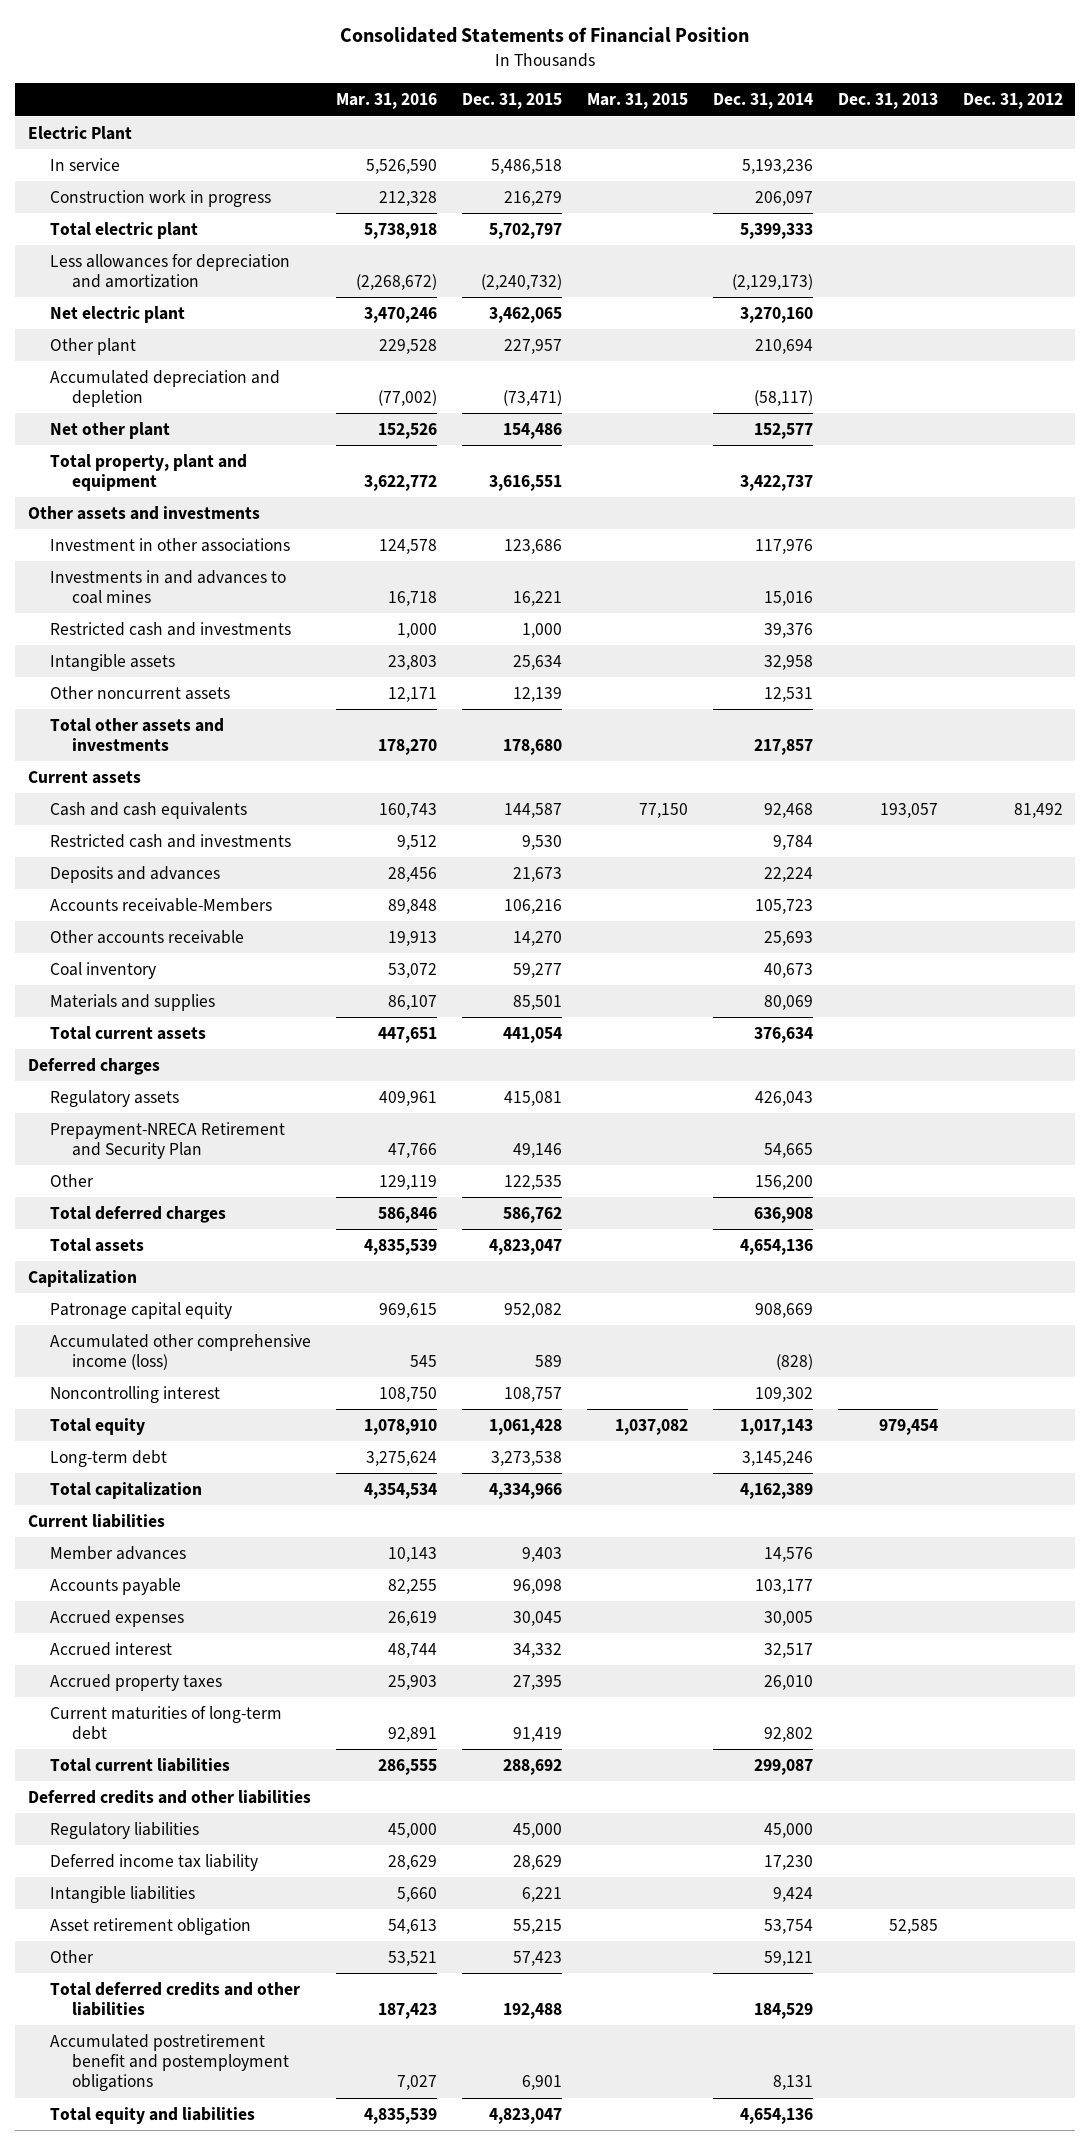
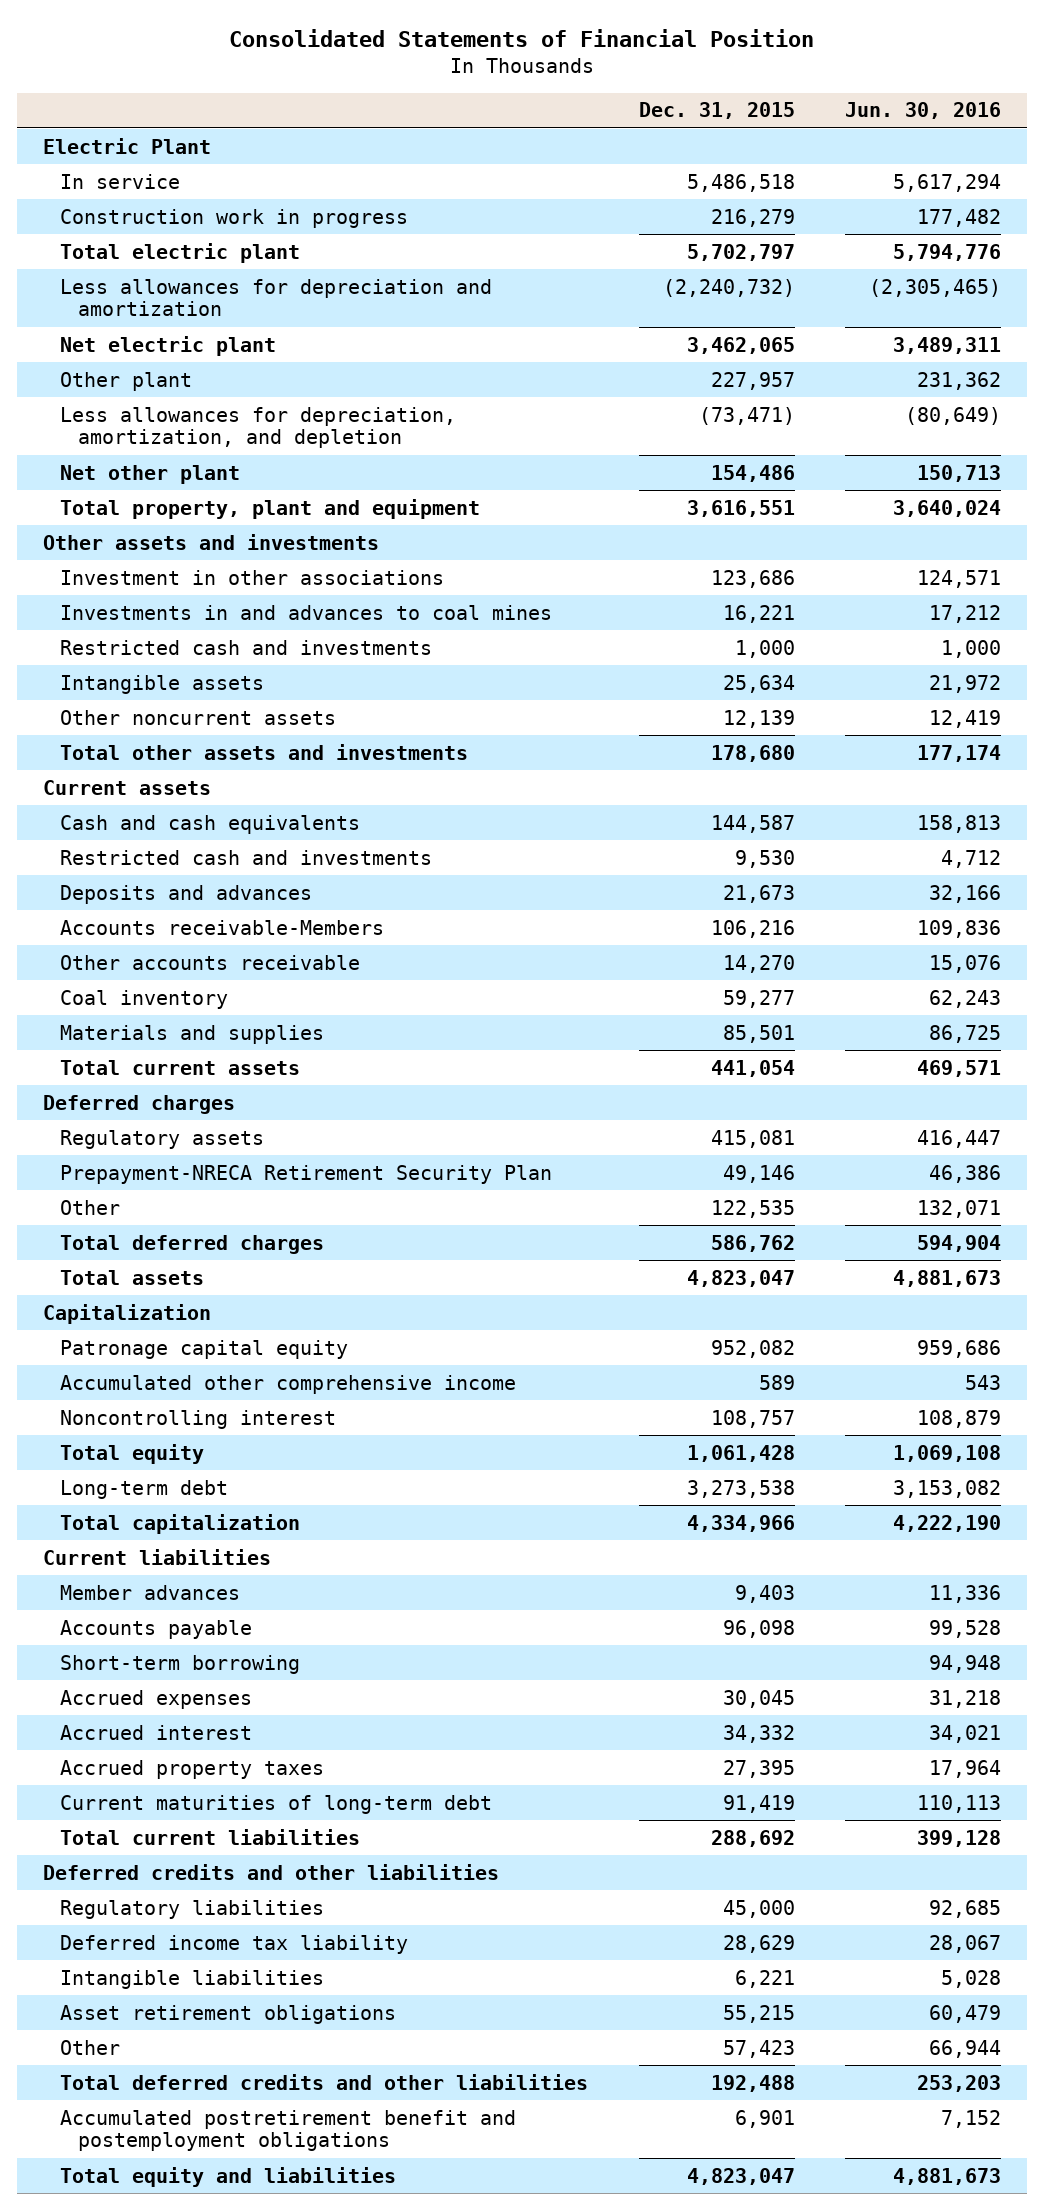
- | Mar. 31, 2016 | Dec. 31, 2015 | Mar. 31, 2015 | Dec. 31, 2014 | Dec. 31, 2013 | Dec. 31, 2012
+ | Dec. 31, 2015 | Jun. 30, 2016
- Accumulated depreciation and depletion | (77,002) | (73,471) | | (58,117) | |
+ Less allowances for depreciation, amortization, and depletion | (73,471) | (80,649)
- Prepayment-NRECA Retirement and Security Plan | 47,766 | 49,146 | | 54,665 | |
+ Prepayment-NRECA Retirement Security Plan | 49,146 | 46,386
- Accumulated other comprehensive income (loss) | 545 | 589 | | (828) | |
+ Accumulated other comprehensive income | 589 | 543
+ Short-term borrowing | | 94,948
- Asset retirement obligation | 54,613 | 55,215 | | 53,754 | 52,585 |
+ Asset retirement obligations | 55,215 | 60,479

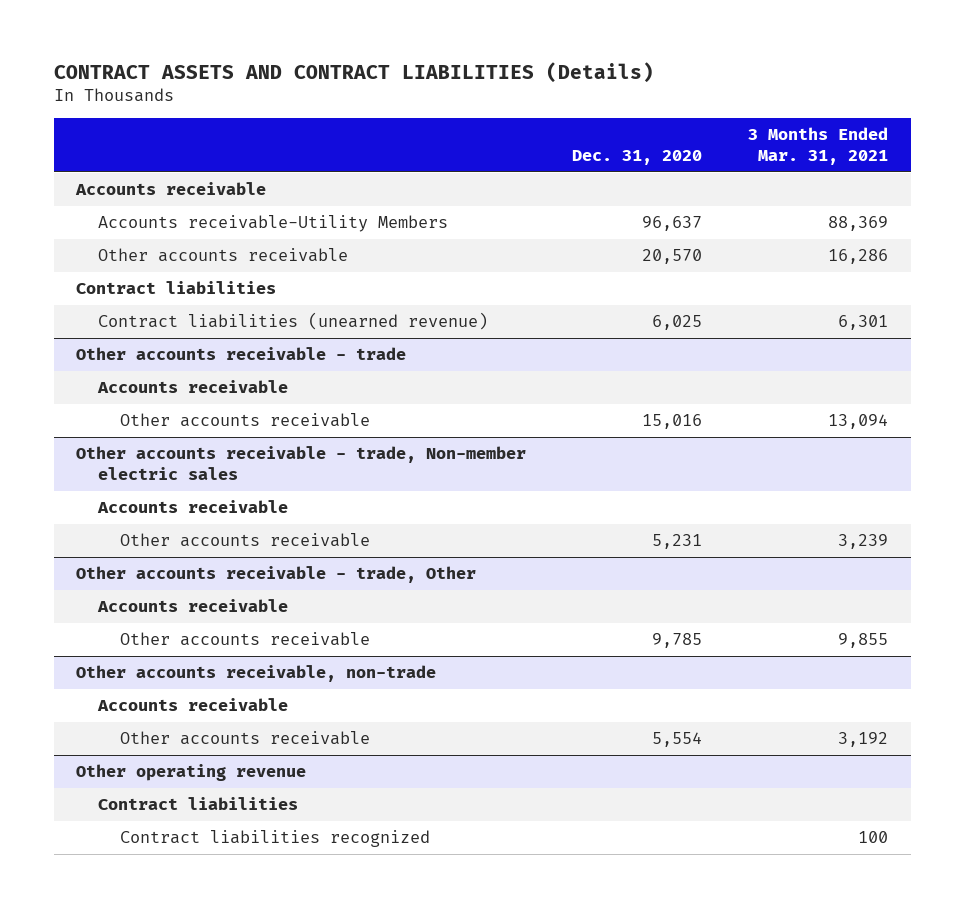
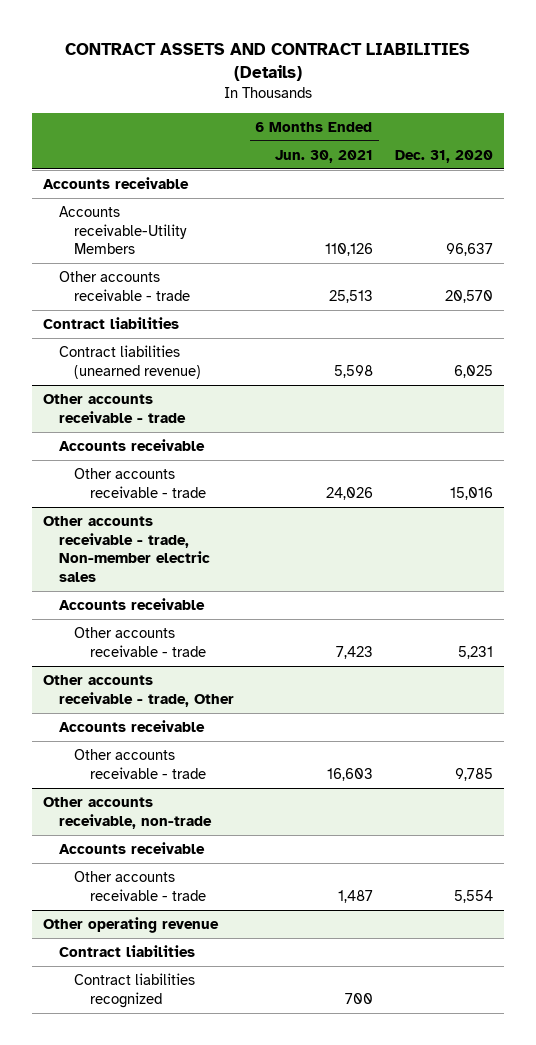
- | Dec. 31, 2020 | 3 Months Ended Mar. 31, 2021
+ | 6 Months Ended Jun. 30, 2021 | Dec. 31, 2020
- Other accounts receivable | 20,570 | 16,286
+ Other accounts receivable - trade | 25,513 | 20,570
@ Other accounts receivable - trade
- Other accounts receivable | 15,016 | 13,094
+ Other accounts receivable - trade | 24,026 | 15,016
@ Other accounts receivable - trade, Non-member electric sales
- Other accounts receivable | 5,231 | 3,239
+ Other accounts receivable - trade | 7,423 | 5,231
@ Other accounts receivable - trade, Other
- Other accounts receivable | 9,785 | 9,855
+ Other accounts receivable - trade | 16,603 | 9,785
@ Other accounts receivable, non-trade
- Other accounts receivable | 5,554 | 3,192
+ Other accounts receivable - trade | 1,487 | 5,554

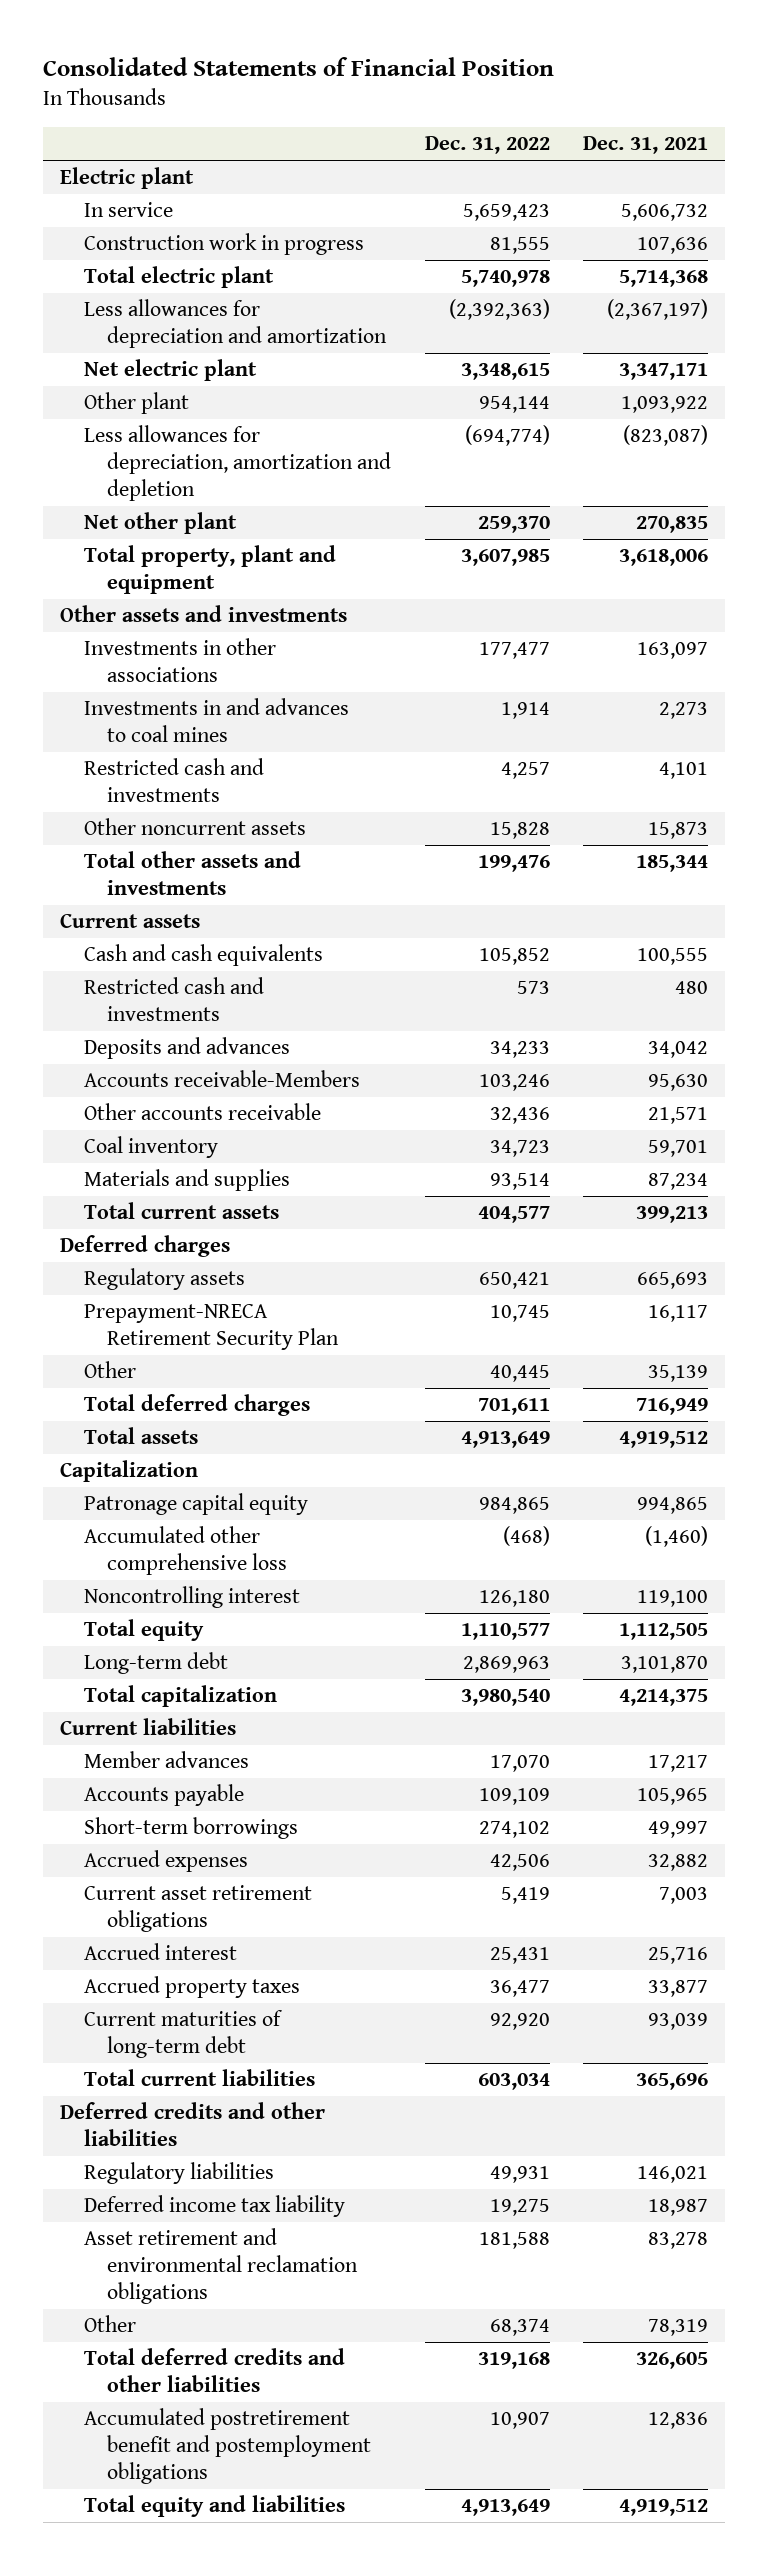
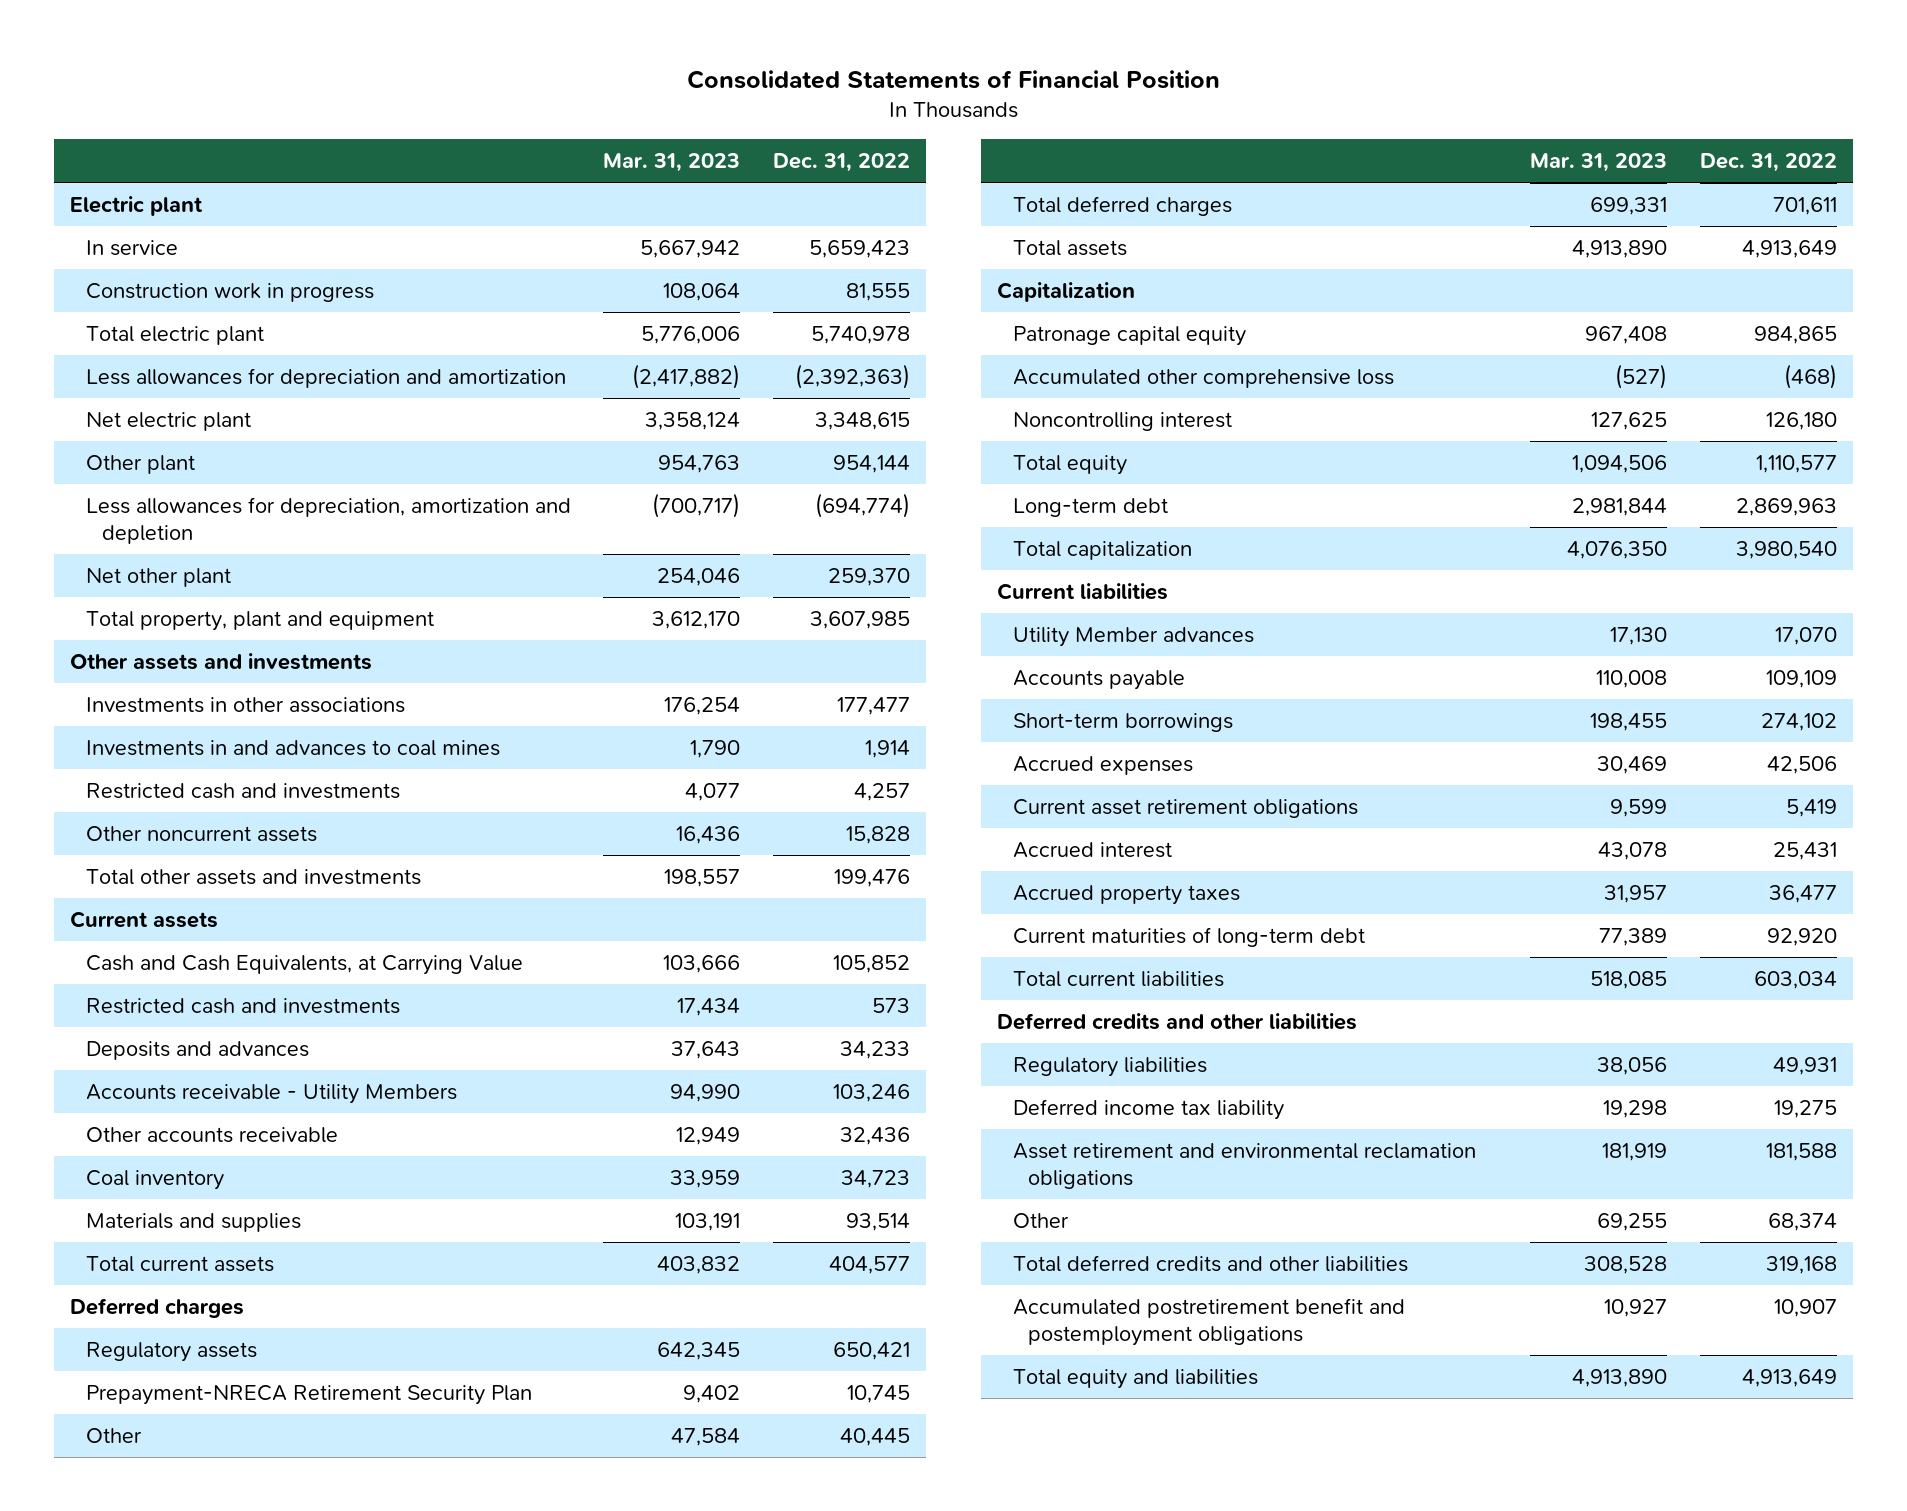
- | Dec. 31, 2022 | Dec. 31, 2021
+ | Mar. 31, 2023 | Dec. 31, 2022
- Cash and cash equivalents | 105,852 | 100,555
+ Cash and Cash Equivalents, at Carrying Value | 103,666 | 105,852
- Accounts receivable-Members | 103,246 | 95,630
+ Accounts receivable - Utility Members | 94,990 | 103,246
- Member advances | 17,070 | 17,217
+ Utility Member advances | 17,130 | 17,070

